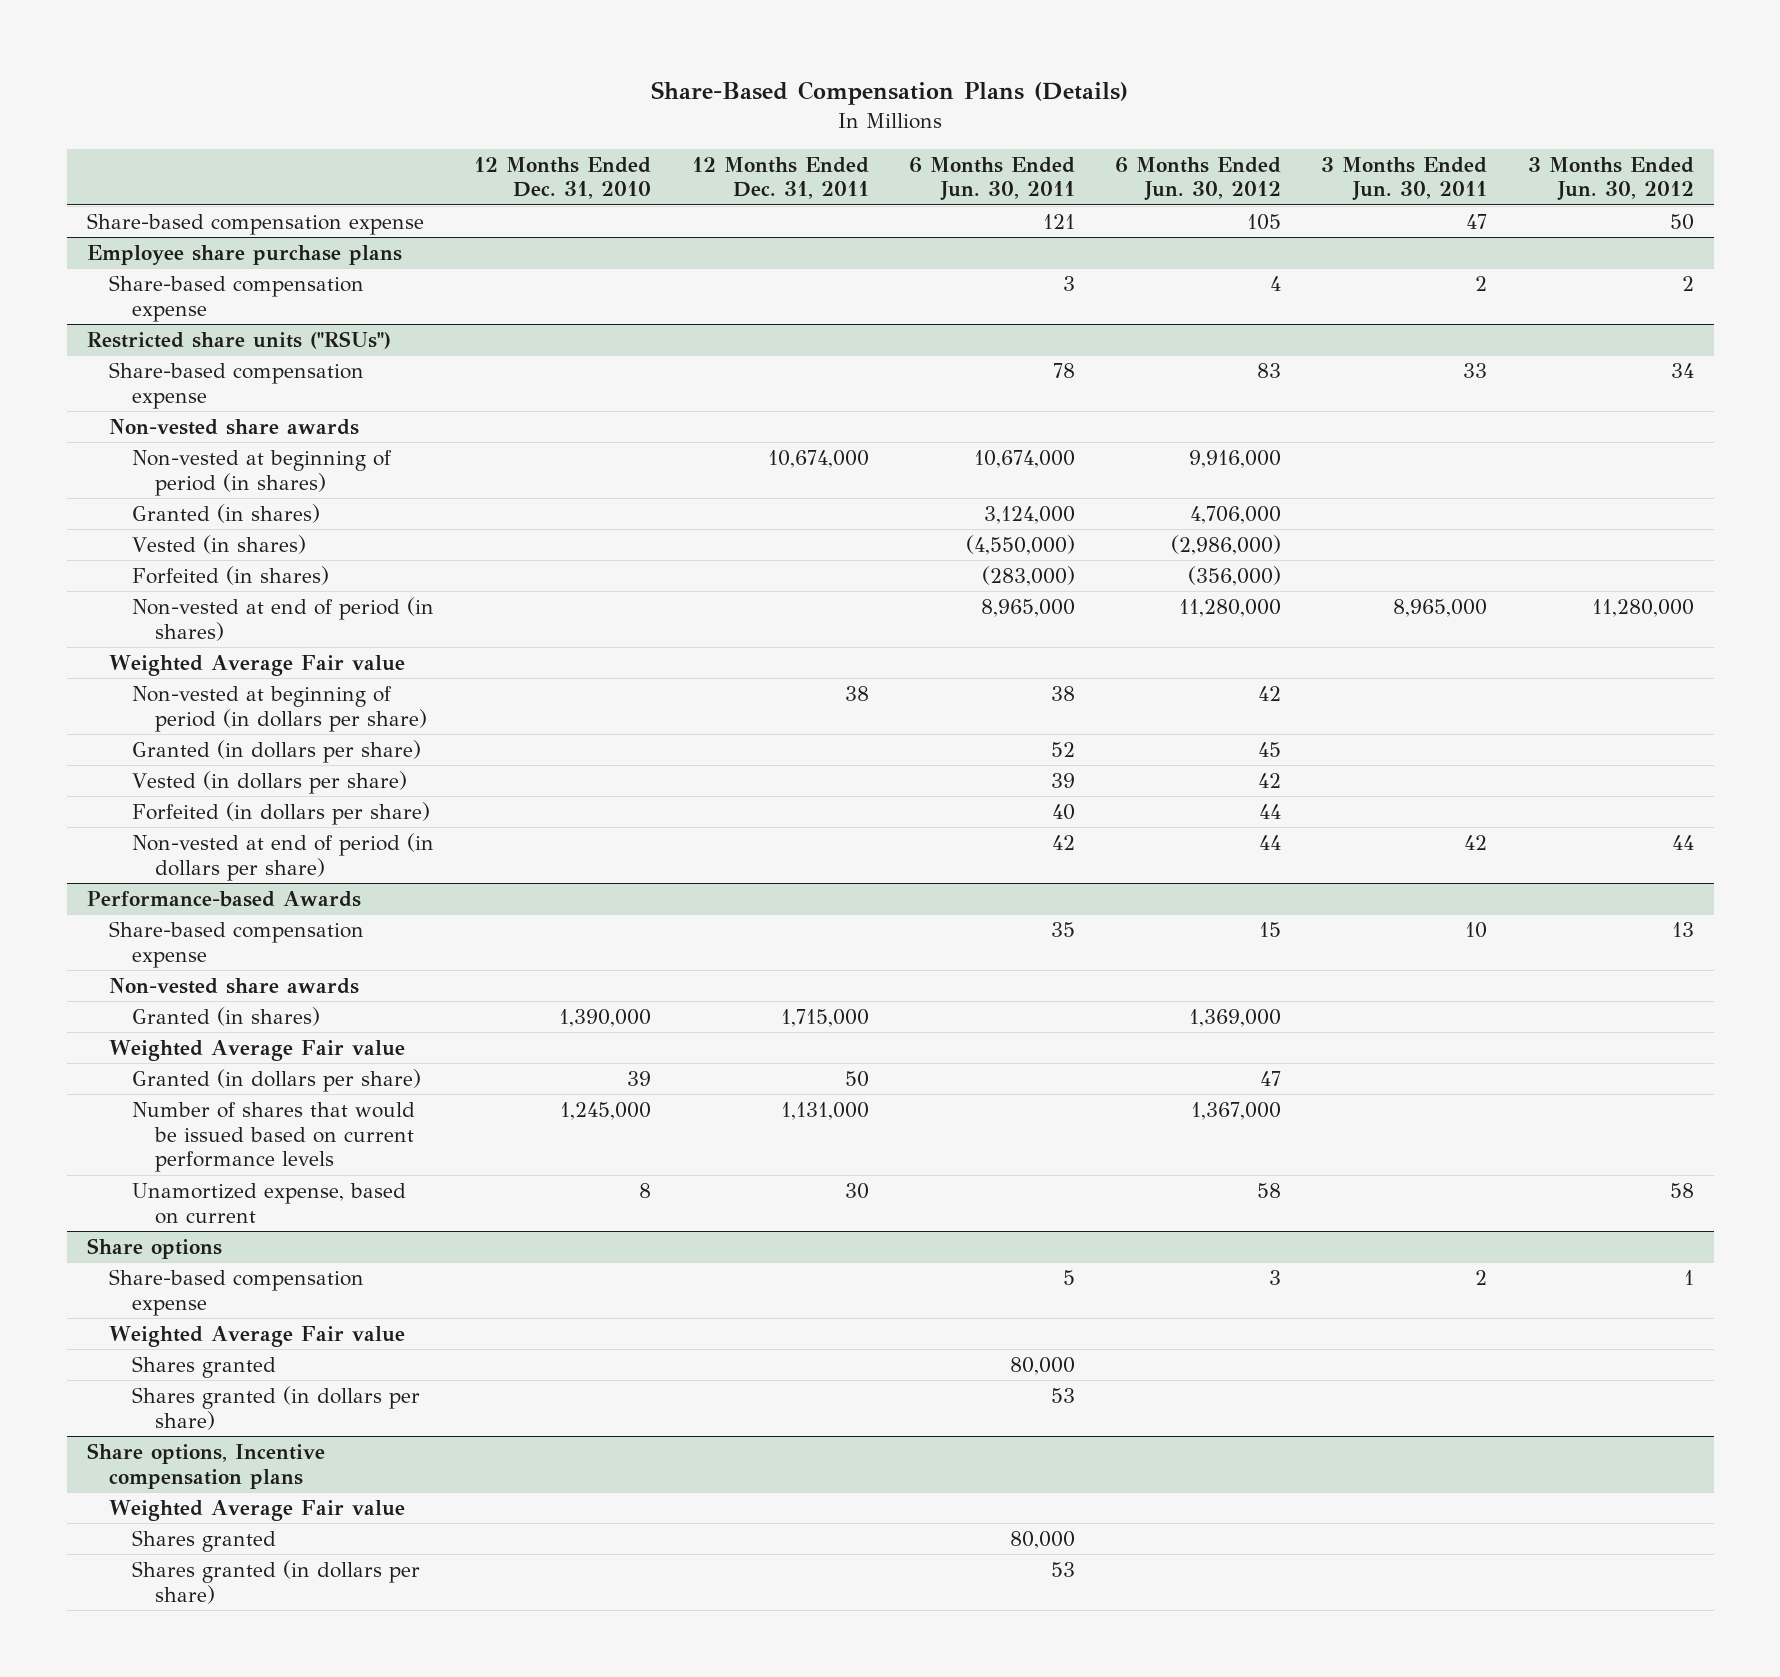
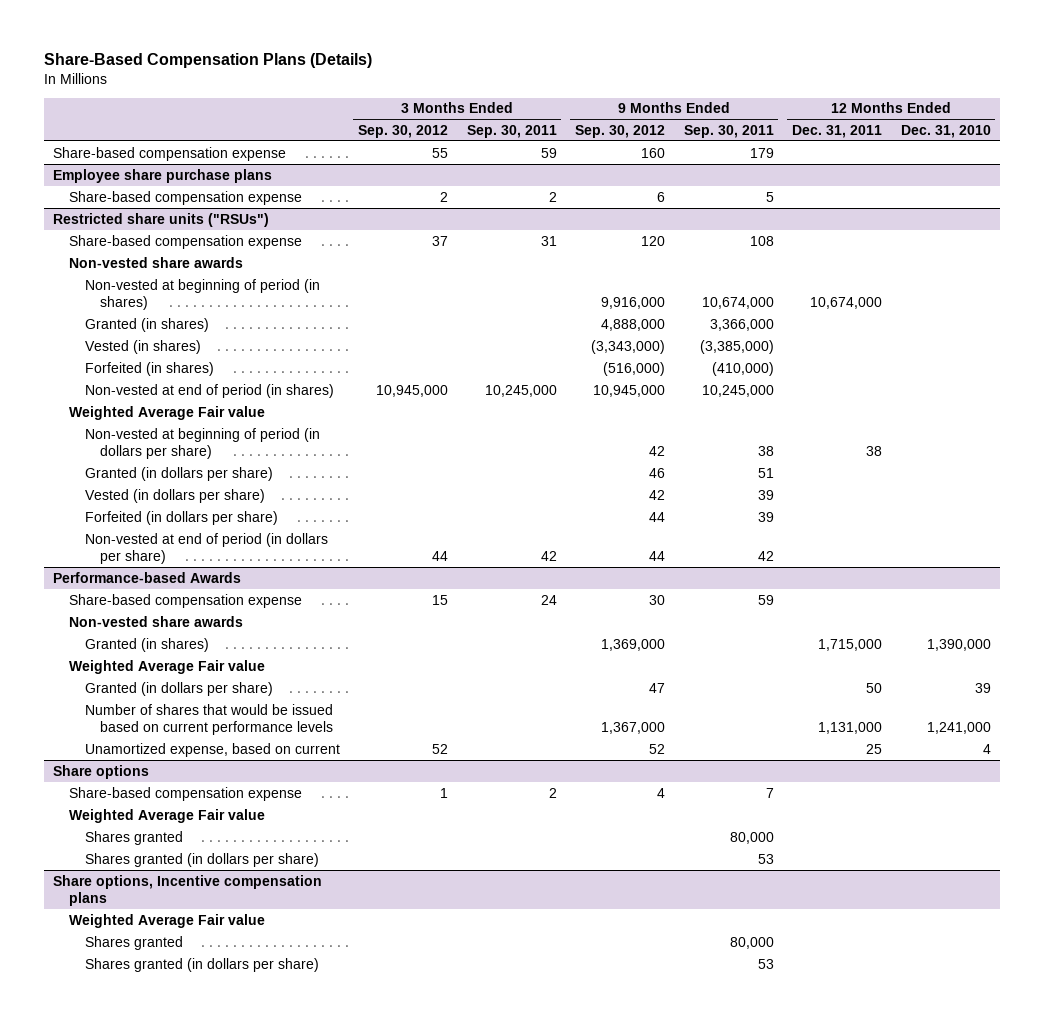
- | 12 Months Ended Dec. 31, 2010 | 12 Months Ended Dec. 31, 2011 | 6 Months Ended Jun. 30, 2011 | 6 Months Ended Jun. 30, 2012 | 3 Months Ended Jun. 30, 2011 | 3 Months Ended Jun. 30, 2012
+ | 3 Months Ended Sep. 30, 2012 | 3 Months Ended Sep. 30, 2011 | 9 Months Ended Sep. 30, 2012 | 9 Months Ended Sep. 30, 2011 | 12 Months Ended Dec. 31, 2011 | 12 Months Ended Dec. 31, 2010
@ Performance-based Awards
- Number of shares that would be issued based on current performance levels | 1,245,000 | 1,131,000 | | 1,367,000 | |
- Unamortized expense, based on current | 8 | 30 | | 58 | | 58
+ Number of shares that would be issued based on current performance levels | | | 1,367,000 | | 1,131,000 | 1,241,000
+ Unamortized expense, based on current | 52 | | 52 | | 25 | 4

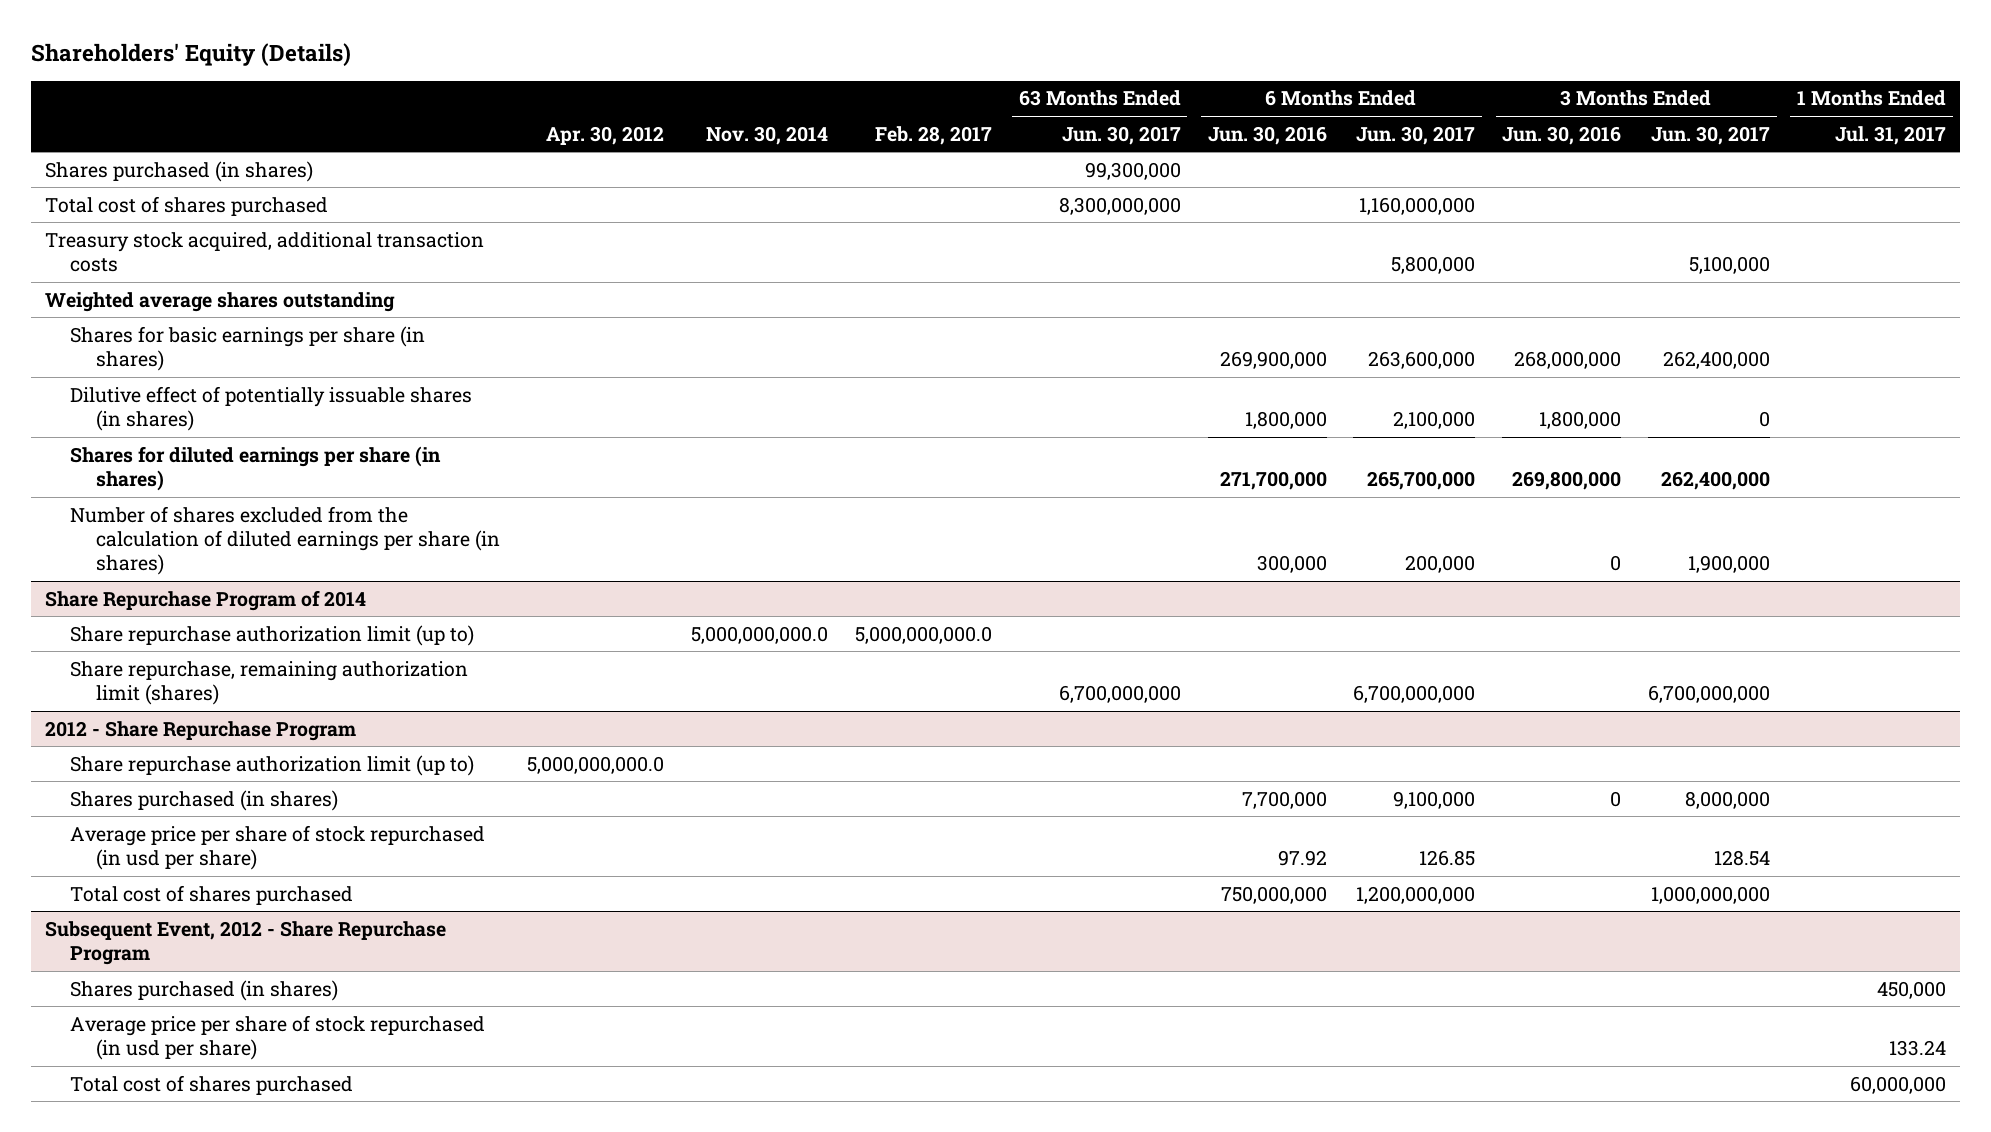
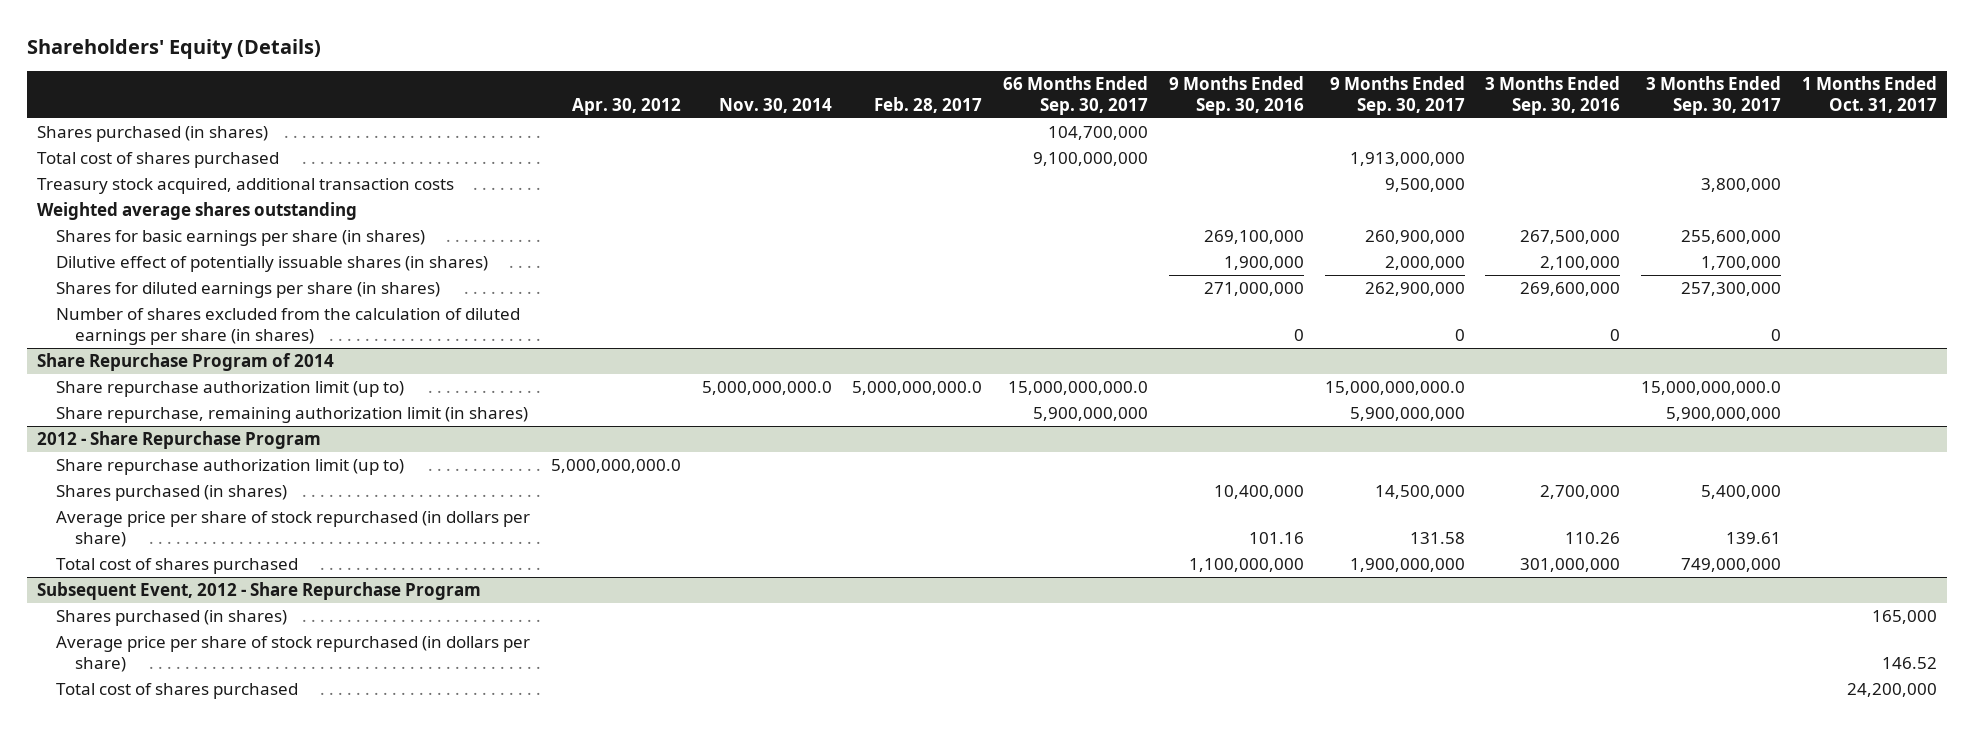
- | Apr. 30, 2012 | Nov. 30, 2014 | Feb. 28, 2017 | 63 Months Ended Jun. 30, 2017 | 6 Months Ended Jun. 30, 2016 | 6 Months Ended Jun. 30, 2017 | 3 Months Ended Jun. 30, 2016 | 3 Months Ended Jun. 30, 2017 | 1 Months Ended Jul. 31, 2017
+ | Apr. 30, 2012 | Nov. 30, 2014 | Feb. 28, 2017 | 66 Months Ended Sep. 30, 2017 | 9 Months Ended Sep. 30, 2016 | 9 Months Ended Sep. 30, 2017 | 3 Months Ended Sep. 30, 2016 | 3 Months Ended Sep. 30, 2017 | 1 Months Ended Oct. 31, 2017
@ Share Repurchase Program of 2014
- Share repurchase, remaining authorization limit (shares) | | | | 6,700,000,000 | | 6,700,000,000 | | 6,700,000,000 |
+ Share repurchase, remaining authorization limit (in shares) | | | | 5,900,000,000 | | 5,900,000,000 | | 5,900,000,000 |
@ 2012 - Share Repurchase Program
- Average price per share of stock repurchased (in usd per share) | | | | | 97.92 | 126.85 | | 128.54 |
+ Average price per share of stock repurchased (in dollars per share) | | | | | 101.16 | 131.58 | 110.26 | 139.61 |
@ Subsequent Event, 2012 - Share Repurchase Program
- Average price per share of stock repurchased (in usd per share) | | | | | | | | | 133.24
+ Average price per share of stock repurchased (in dollars per share) | | | | | | | | | 146.52

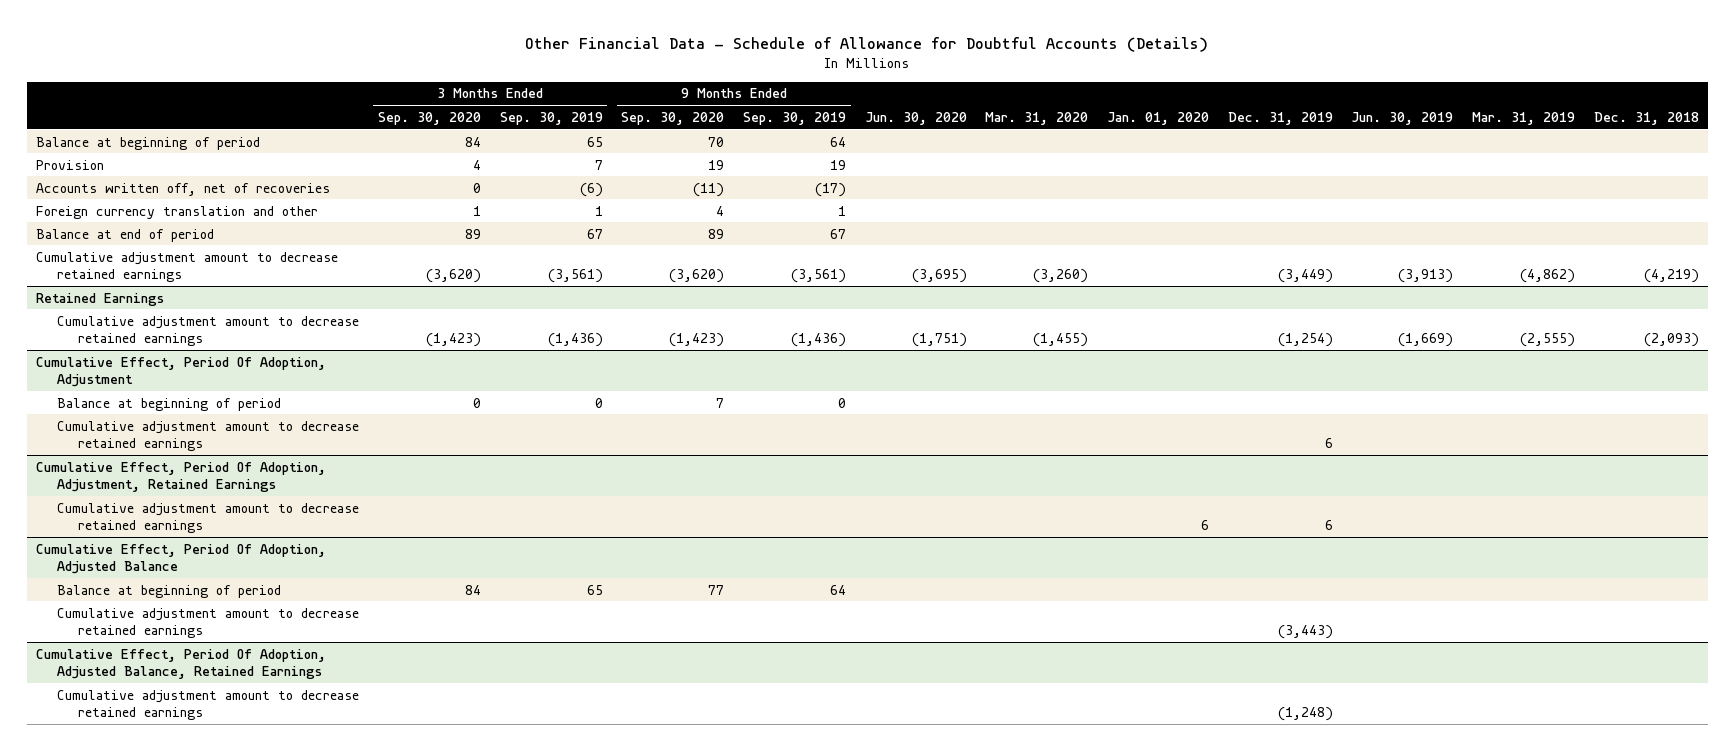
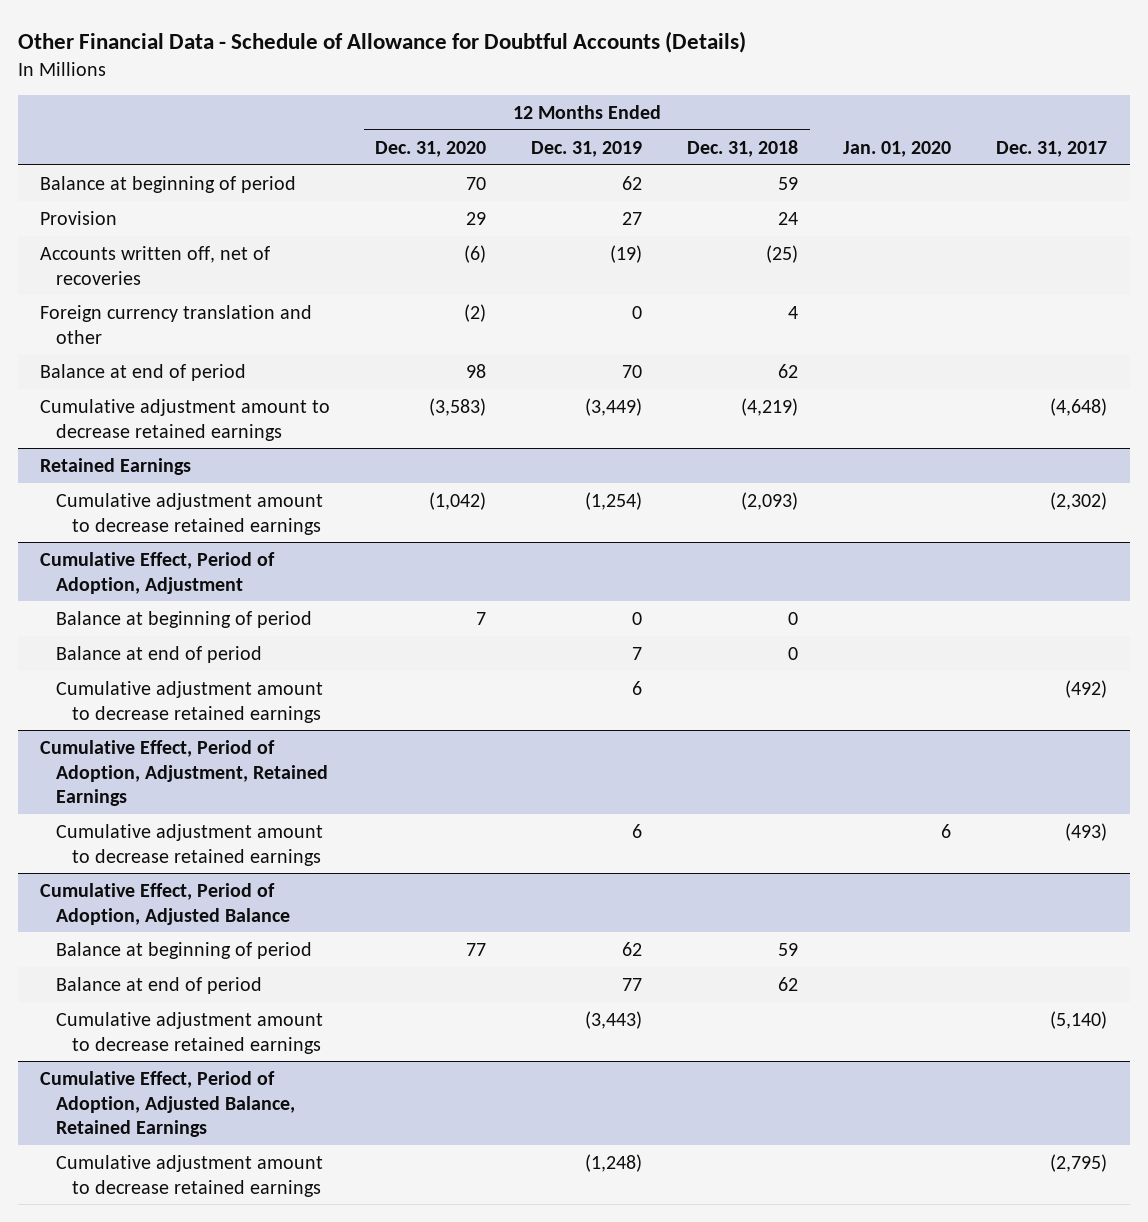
- | 3 Months Ended Sep. 30, 2020 | 3 Months Ended Sep. 30, 2019 | 9 Months Ended Sep. 30, 2020 | 9 Months Ended Sep. 30, 2019 | Jun. 30, 2020 | Mar. 31, 2020 | Jan. 01, 2020 | Dec. 31, 2019 | Jun. 30, 2019 | Mar. 31, 2019 | Dec. 31, 2018
+ | 12 Months Ended Dec. 31, 2020 | 12 Months Ended Dec. 31, 2019 | 12 Months Ended Dec. 31, 2018 | Jan. 01, 2020 | Dec. 31, 2017
- Cumulative Effect, Period Of Adoption, Adjustment
+ Cumulative Effect, Period of Adoption, Adjustment
+ Balance at end of period | | 7 | 0 | |
- Cumulative Effect, Period Of Adoption, Adjustment, Retained Earnings
+ Cumulative Effect, Period of Adoption, Adjustment, Retained Earnings
- Cumulative Effect, Period Of Adoption, Adjusted Balance
+ Cumulative Effect, Period of Adoption, Adjusted Balance
+ Balance at end of period | | 77 | 62 | |
- Cumulative Effect, Period Of Adoption, Adjusted Balance, Retained Earnings
+ Cumulative Effect, Period of Adoption, Adjusted Balance, Retained Earnings

